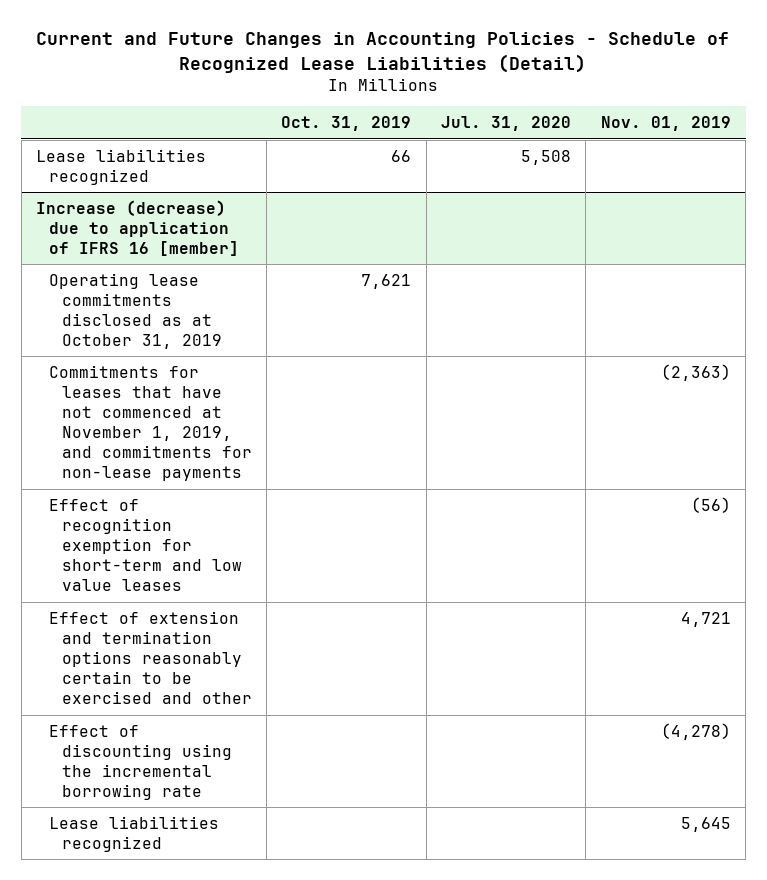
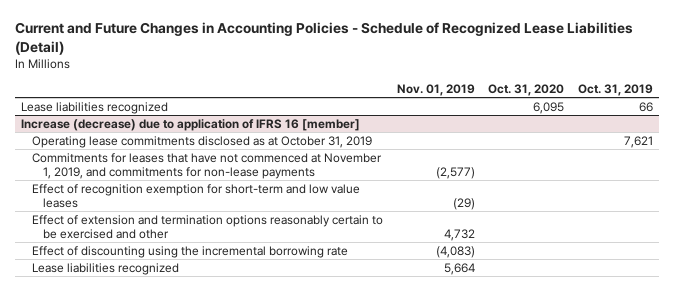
- | Oct. 31, 2019 | Jul. 31, 2020 | Nov. 01, 2019
+ | Nov. 01, 2019 | Oct. 31, 2020 | Oct. 31, 2019
@ Increase (decrease) due to application of IFRS 16 [member]
- Commitments for leases that have not commenced at November 1, 2019, and commitments for non-lease payments | | | (2,363)
- Effect of recognition exemption for short-term and low value leases | | | (56)
- Effect of extension and termination options reasonably certain to be exercised and other | | | 4,721
- Effect of discounting using the incremental borrowing rate | | | (4,278)
- Lease liabilities recognized | | | 5,645
+ Commitments for leases that have not commenced at November 1, 2019, and commitments for non-lease payments | (2,577) | |
+ Effect of recognition exemption for short-term and low value leases | (29) | |
+ Effect of extension and termination options reasonably certain to be exercised and other | 4,732 | |
+ Effect of discounting using the incremental borrowing rate | (4,083) | |
+ Lease liabilities recognized | 5,664 | |

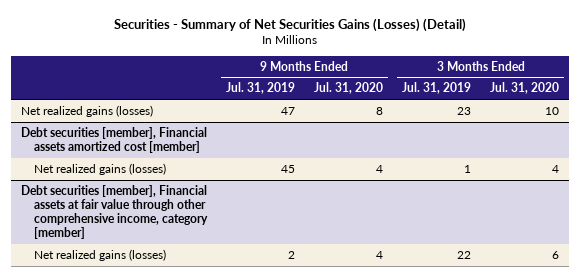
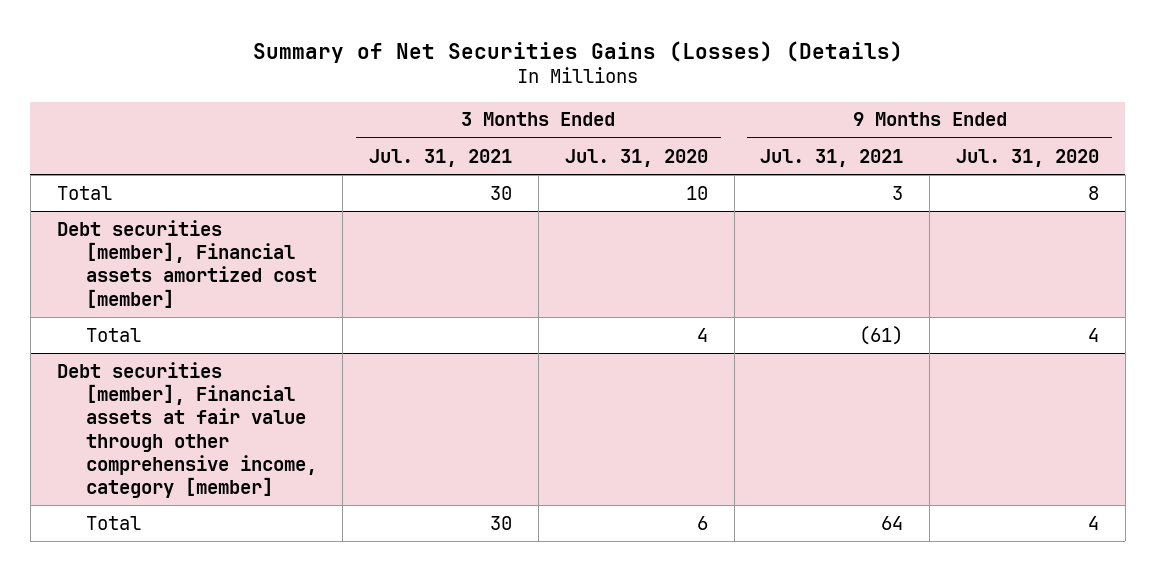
- Securities - Summary of Net Securities Gains (Losses) (Detail)
+ Summary of Net Securities Gains (Losses) (Details)
- | 9 Months Ended Jul. 31, 2019 | 9 Months Ended Jul. 31, 2020 | 3 Months Ended Jul. 31, 2019 | 3 Months Ended Jul. 31, 2020
+ | 3 Months Ended Jul. 31, 2021 | 3 Months Ended Jul. 31, 2020 | 9 Months Ended Jul. 31, 2021 | 9 Months Ended Jul. 31, 2020
- Net realized gains (losses) | 47 | 8 | 23 | 10
+ Total | 30 | 10 | 3 | 8
@ Debt securities [member], Financial assets amortized cost [member]
- Net realized gains (losses) | 45 | 4 | 1 | 4
+ Total | | 4 | (61) | 4
@ Debt securities [member], Financial assets at fair value through other comprehensive income, category [member]
- Net realized gains (losses) | 2 | 4 | 22 | 6
+ Total | 30 | 6 | 64 | 4

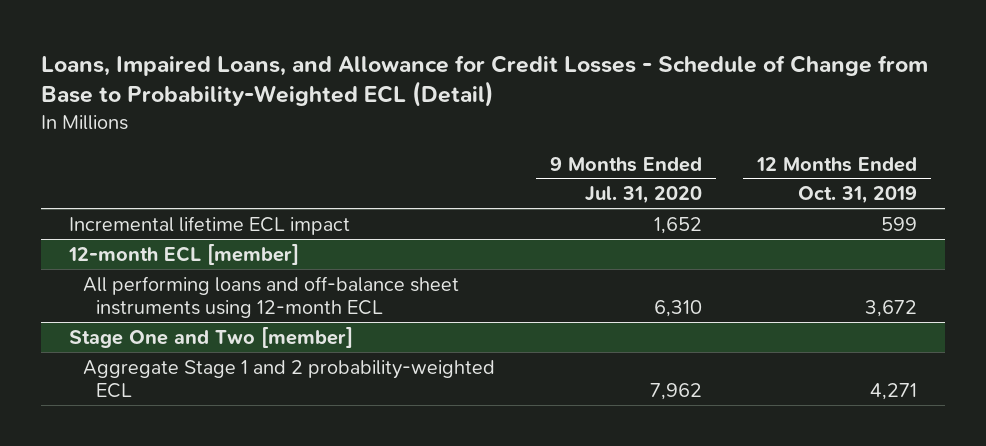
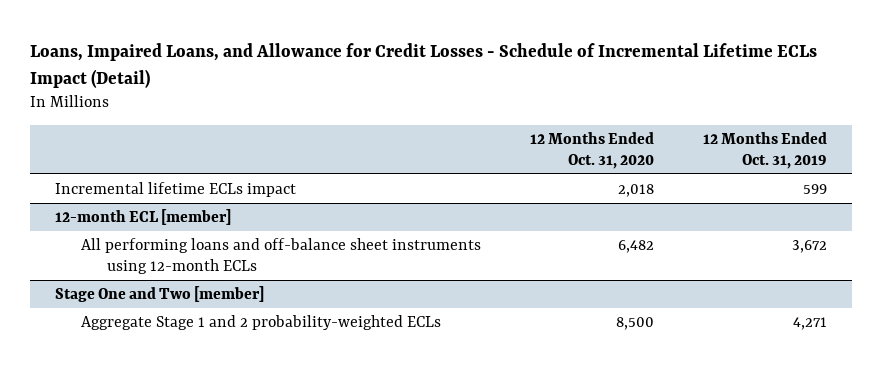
- Loans, Impaired Loans, and Allowance for Credit Losses - Schedule of Change from Base to Probability-Weighted ECL (Detail)
+ Loans, Impaired Loans, and Allowance for Credit Losses - Schedule of Incremental Lifetime ECLs Impact (Detail)
- | 9 Months Ended Jul. 31, 2020 | 12 Months Ended Oct. 31, 2019
+ | 12 Months Ended Oct. 31, 2020 | 12 Months Ended Oct. 31, 2019
- Incremental lifetime ECL impact | 1,652 | 599
+ Incremental lifetime ECLs impact | 2,018 | 599
@ 12-month ECL [member]
- All performing loans and off-balance sheet instruments using 12-month ECL | 6,310 | 3,672
+ All performing loans and off-balance sheet instruments using 12-month ECLs | 6,482 | 3,672
@ Stage One and Two [member]
- Aggregate Stage 1 and 2 probability-weighted ECL | 7,962 | 4,271
+ Aggregate Stage 1 and 2 probability-weighted ECLs | 8,500 | 4,271

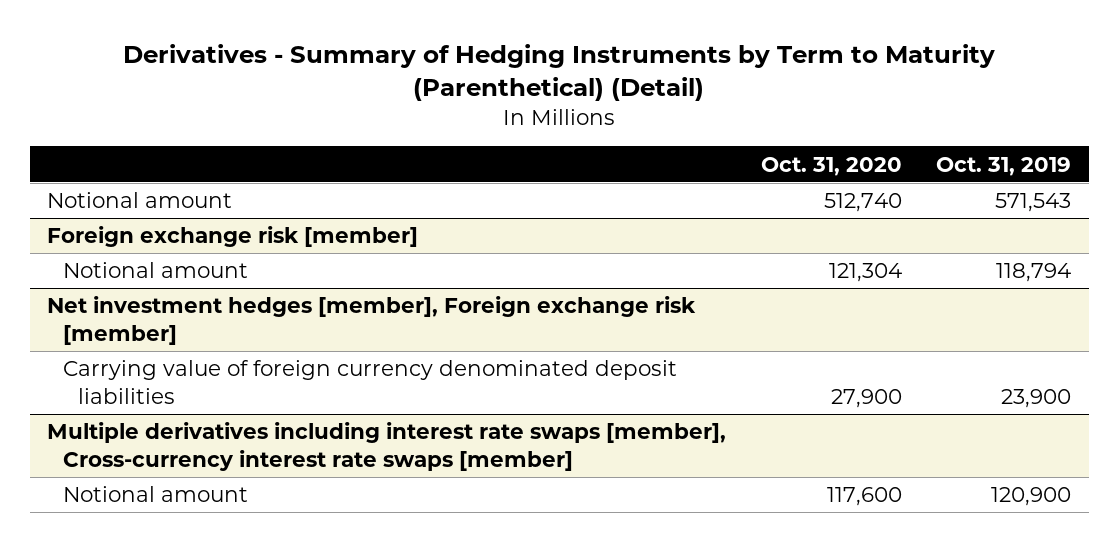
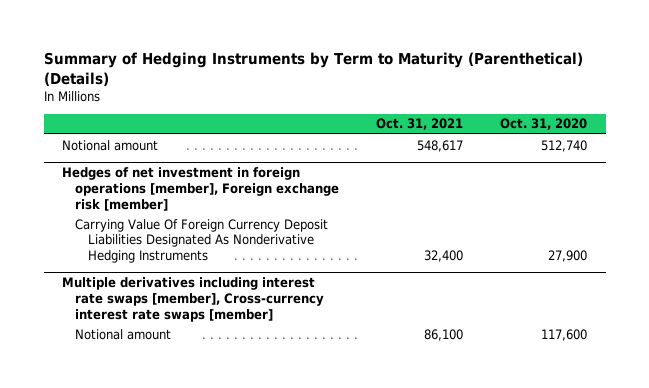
- Derivatives - Summary of Hedging Instruments by Term to Maturity (Parenthetical) (Detail)
+ Summary of Hedging Instruments by Term to Maturity (Parenthetical) (Details)
- | Oct. 31, 2020 | Oct. 31, 2019
+ | Oct. 31, 2021 | Oct. 31, 2020
- Foreign exchange risk [member]
- Notional amount | 121,304 | 118,794
- Net investment hedges [member], Foreign exchange risk [member]
- Carrying value of foreign currency denominated deposit liabilities | 27,900 | 23,900
+ Hedges of net investment in foreign operations [member], Foreign exchange risk [member]
+ Carrying Value Of Foreign Currency Deposit Liabilities Designated As Nonderivative Hedging Instruments | 32,400 | 27,900

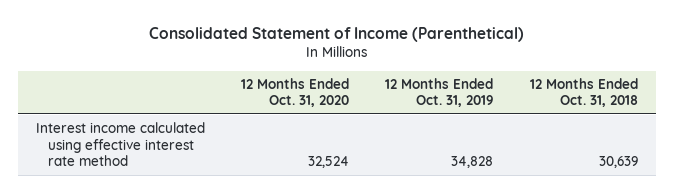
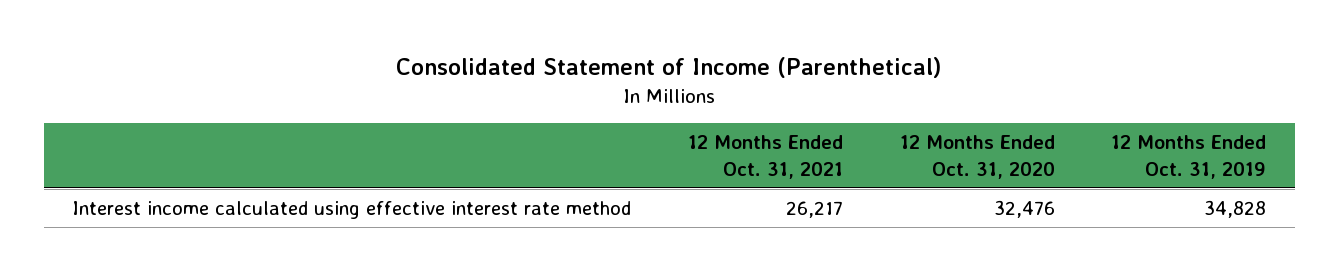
- | 12 Months Ended Oct. 31, 2020 | 12 Months Ended Oct. 31, 2019 | 12 Months Ended Oct. 31, 2018
+ | 12 Months Ended Oct. 31, 2021 | 12 Months Ended Oct. 31, 2020 | 12 Months Ended Oct. 31, 2019
- Interest income calculated using effective interest rate method | 32,524 | 34,828 | 30,639
+ Interest income calculated using effective interest rate method | 26,217 | 32,476 | 34,828

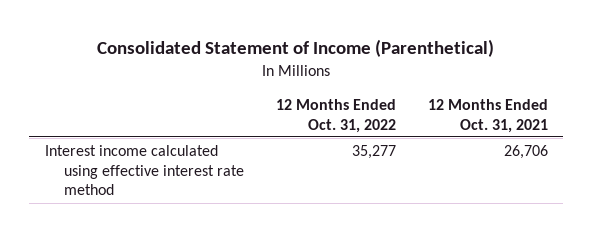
- | 12 Months Ended Oct. 31, 2021 | 12 Months Ended Oct. 31, 2020 | 12 Months Ended Oct. 31, 2019
+ | 12 Months Ended Oct. 31, 2022 | 12 Months Ended Oct. 31, 2021
- Interest income calculated using effective interest rate method | 26,217 | 32,476 | 34,828
+ Interest income calculated using effective interest rate method | 35,277 | 26,706

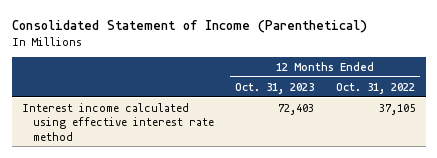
- | 12 Months Ended Oct. 31, 2022 | 12 Months Ended Oct. 31, 2021
+ | 12 Months Ended Oct. 31, 2023 | 12 Months Ended Oct. 31, 2022
- Interest income calculated using effective interest rate method | 35,277 | 26,706
+ Interest income calculated using effective interest rate method | 72,403 | 37,105

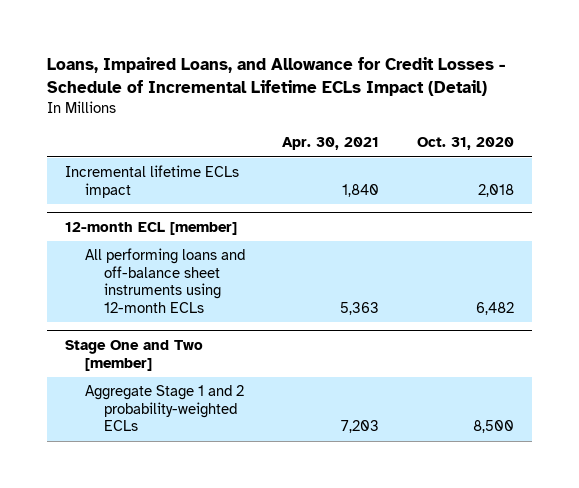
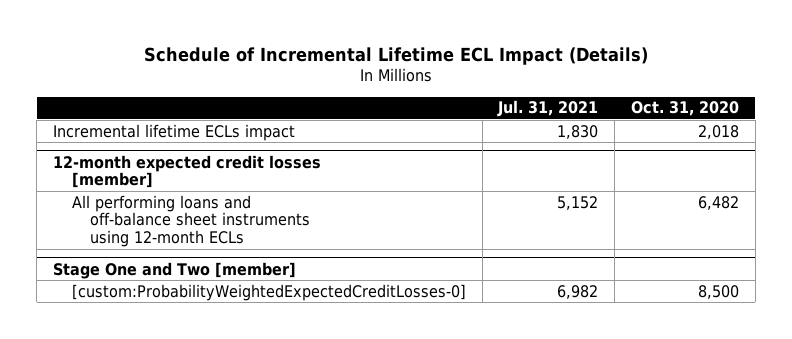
- Loans, Impaired Loans, and Allowance for Credit Losses - Schedule of Incremental Lifetime ECLs Impact (Detail)
+ Schedule of Incremental Lifetime ECL Impact (Details)
- | Apr. 30, 2021 | Oct. 31, 2020
+ | Jul. 31, 2021 | Oct. 31, 2020
- 12-month ECL [member]
+ 12-month expected credit losses [member]
@ Stage One and Two [member]
- Aggregate Stage 1 and 2 probability-weighted ECLs | 7,203 | 8,500
+ [custom:ProbabilityWeightedExpectedCreditLosses-0] | 6,982 | 8,500

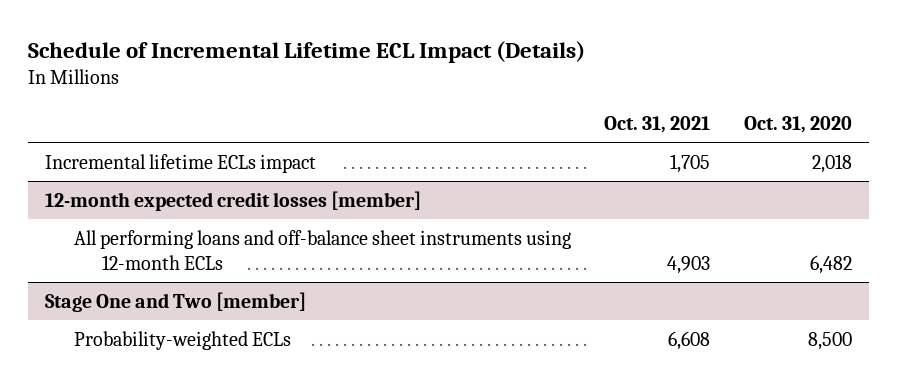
- | Jul. 31, 2021 | Oct. 31, 2020
+ | Oct. 31, 2021 | Oct. 31, 2020
@ Stage One and Two [member]
- [custom:ProbabilityWeightedExpectedCreditLosses-0] | 6,982 | 8,500
+ Probability-weighted ECLs | 6,608 | 8,500

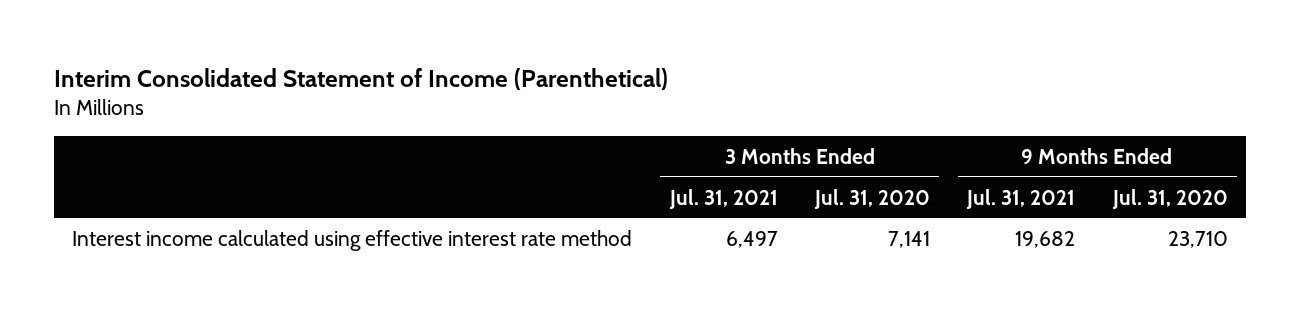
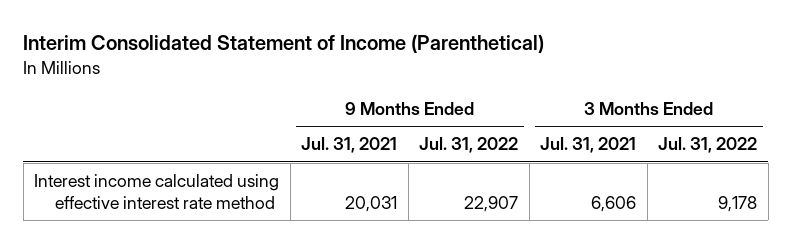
- | 3 Months Ended Jul. 31, 2021 | 3 Months Ended Jul. 31, 2020 | 9 Months Ended Jul. 31, 2021 | 9 Months Ended Jul. 31, 2020
+ | 9 Months Ended Jul. 31, 2021 | 9 Months Ended Jul. 31, 2022 | 3 Months Ended Jul. 31, 2021 | 3 Months Ended Jul. 31, 2022
- Interest income calculated using effective interest rate method | 6,497 | 7,141 | 19,682 | 23,710
+ Interest income calculated using effective interest rate method | 20,031 | 22,907 | 6,606 | 9,178

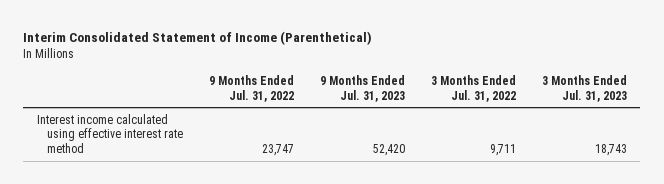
- | 9 Months Ended Jul. 31, 2021 | 9 Months Ended Jul. 31, 2022 | 3 Months Ended Jul. 31, 2021 | 3 Months Ended Jul. 31, 2022
+ | 9 Months Ended Jul. 31, 2022 | 9 Months Ended Jul. 31, 2023 | 3 Months Ended Jul. 31, 2022 | 3 Months Ended Jul. 31, 2023
- Interest income calculated using effective interest rate method | 20,031 | 22,907 | 6,606 | 9,178
+ Interest income calculated using effective interest rate method | 23,747 | 52,420 | 9,711 | 18,743

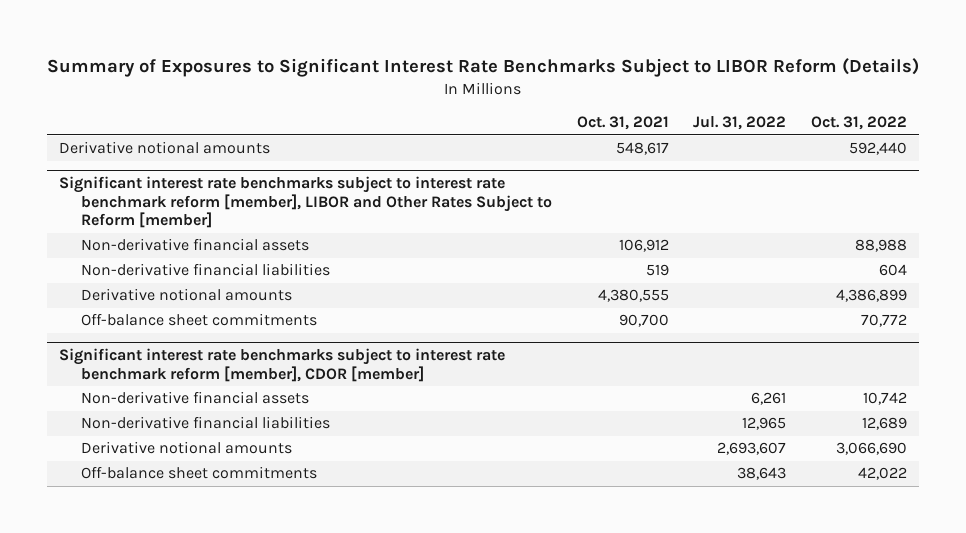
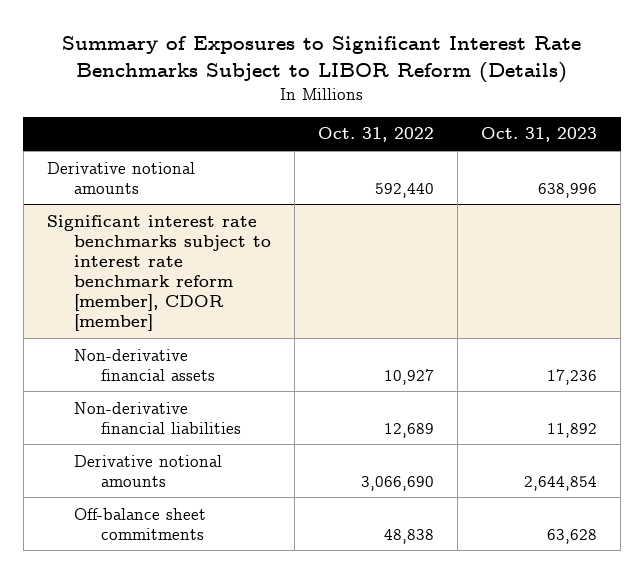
- | Oct. 31, 2021 | Jul. 31, 2022 | Oct. 31, 2022
+ | Oct. 31, 2022 | Oct. 31, 2023
- Significant interest rate benchmarks subject to interest rate benchmark reform [member], LIBOR and Other Rates Subject to Reform [member]
- Non-derivative financial assets | 106,912 | | 88,988
- Non-derivative financial liabilities | 519 | | 604
- Derivative notional amounts | 4,380,555 | | 4,386,899
- Off-balance sheet commitments | 90,700 | | 70,772
@ Significant interest rate benchmarks subject to interest rate benchmark reform [member], CDOR [member]
- Non-derivative financial assets | | 6,261 | 10,742
+ Non-derivative financial assets | 10,927 | 17,236
- Off-balance sheet commitments | | 38,643 | 42,022
+ Off-balance sheet commitments | 48,838 | 63,628

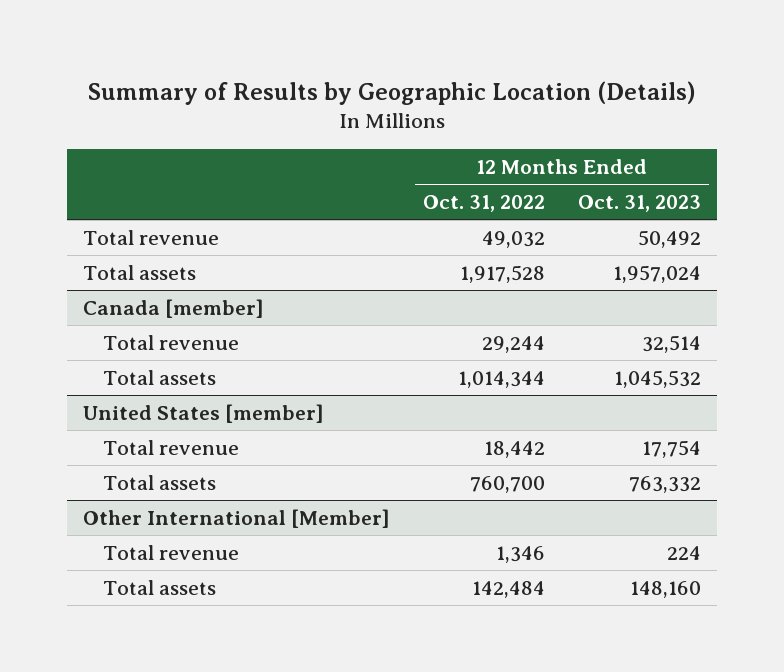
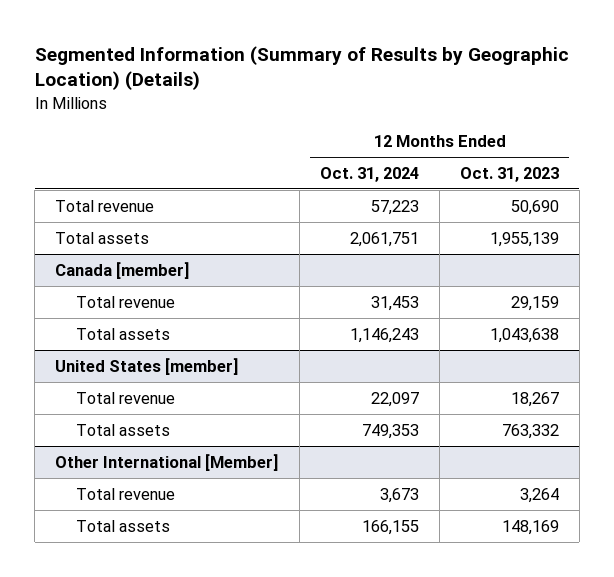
- Summary of Results by Geographic Location (Details)
+ Segmented Information (Summary of Results by Geographic Location) (Details)
- | 12 Months Ended Oct. 31, 2022 | 12 Months Ended Oct. 31, 2023
+ | 12 Months Ended Oct. 31, 2024 | 12 Months Ended Oct. 31, 2023
- Total revenue | 49,032 | 50,492
- Total assets | 1,917,528 | 1,957,024
+ Total revenue | 57,223 | 50,690
+ Total assets | 2,061,751 | 1,955,139
@ Canada [member]
- Total revenue | 29,244 | 32,514
- Total assets | 1,014,344 | 1,045,532
+ Total revenue | 31,453 | 29,159
+ Total assets | 1,146,243 | 1,043,638
@ United States [member]
- Total revenue | 18,442 | 17,754
+ Total revenue | 22,097 | 18,267
@ Other International [Member]
- Total revenue | 1,346 | 224
- Total assets | 142,484 | 148,160
+ Total revenue | 3,673 | 3,264
+ Total assets | 166,155 | 148,169

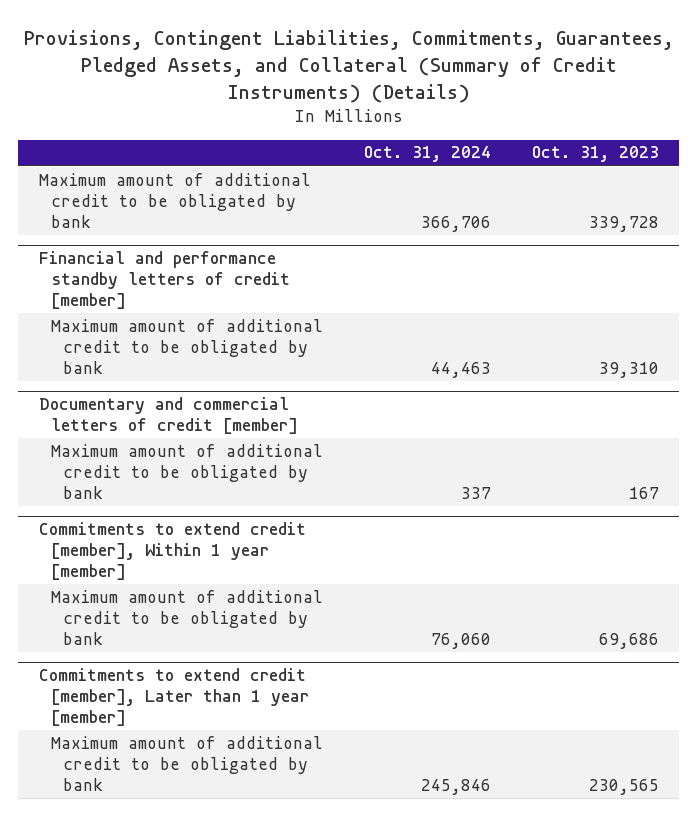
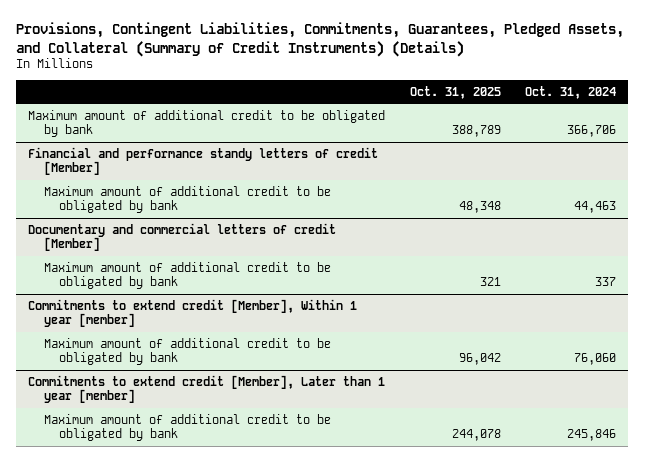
- | Oct. 31, 2024 | Oct. 31, 2023
+ | Oct. 31, 2025 | Oct. 31, 2024
- Financial and performance standby letters of credit [member]
+ Financial and performance standy letters of credit [Member]
- Documentary and commercial letters of credit [member]
+ Documentary and commercial letters of credit [Member]
- Commitments to extend credit [member], Within 1 year [member]
+ Commitments to extend credit [Member], Within 1 year [member]
- Commitments to extend credit [member], Later than 1 year [member]
+ Commitments to extend credit [Member], Later than 1 year [member]

